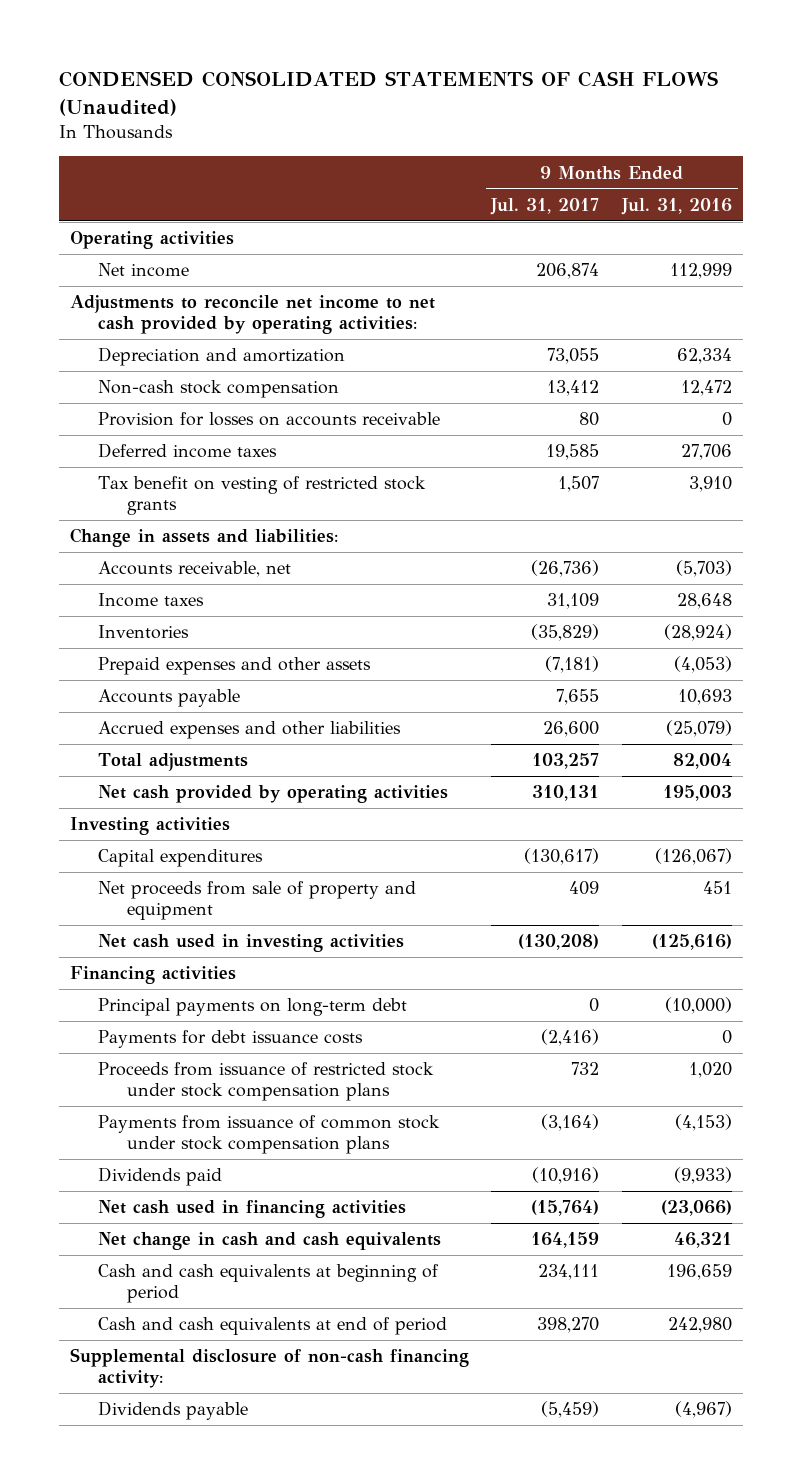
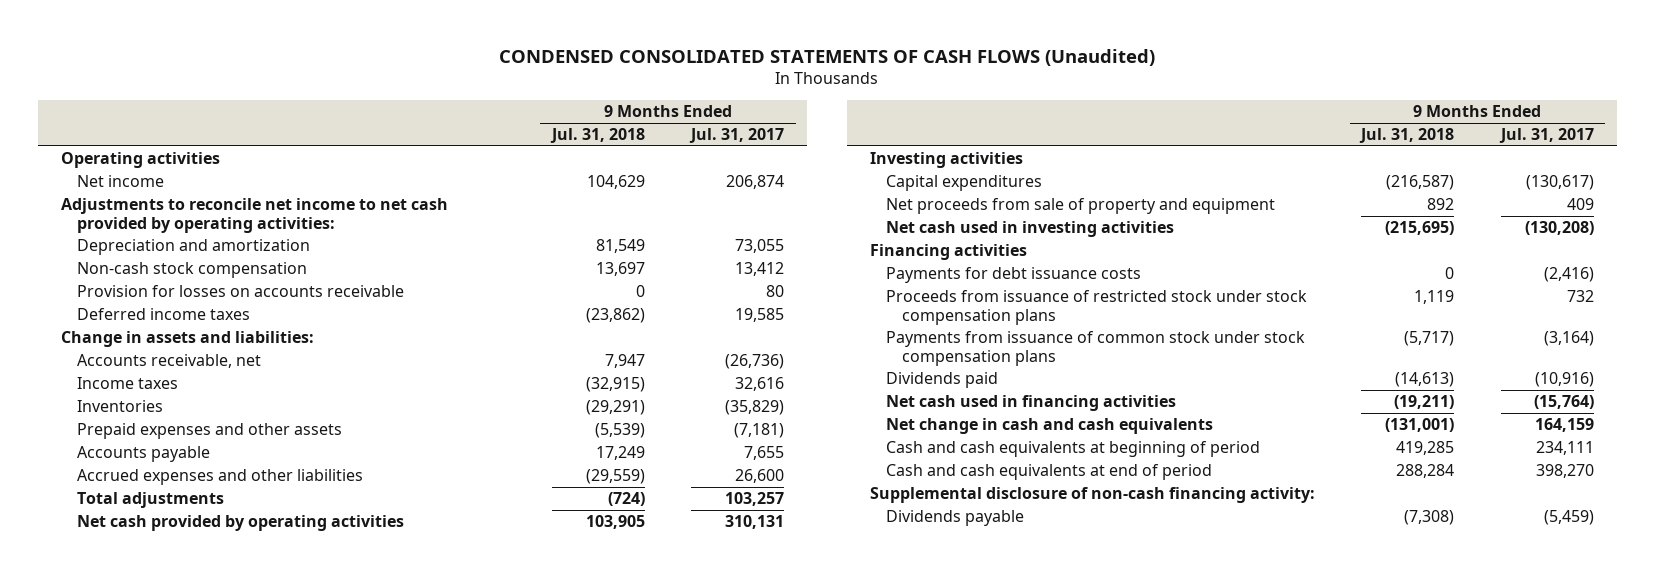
- | 9 Months Ended Jul. 31, 2017 | 9 Months Ended Jul. 31, 2016
+ | 9 Months Ended Jul. 31, 2018 | 9 Months Ended Jul. 31, 2017
- Tax benefit on vesting of restricted stock grants | 1,507 | 3,910
- Income taxes | 31,109 | 28,648
+ Income taxes | (32,915) | 32,616
- Principal payments on long-term debt | 0 | (10,000)

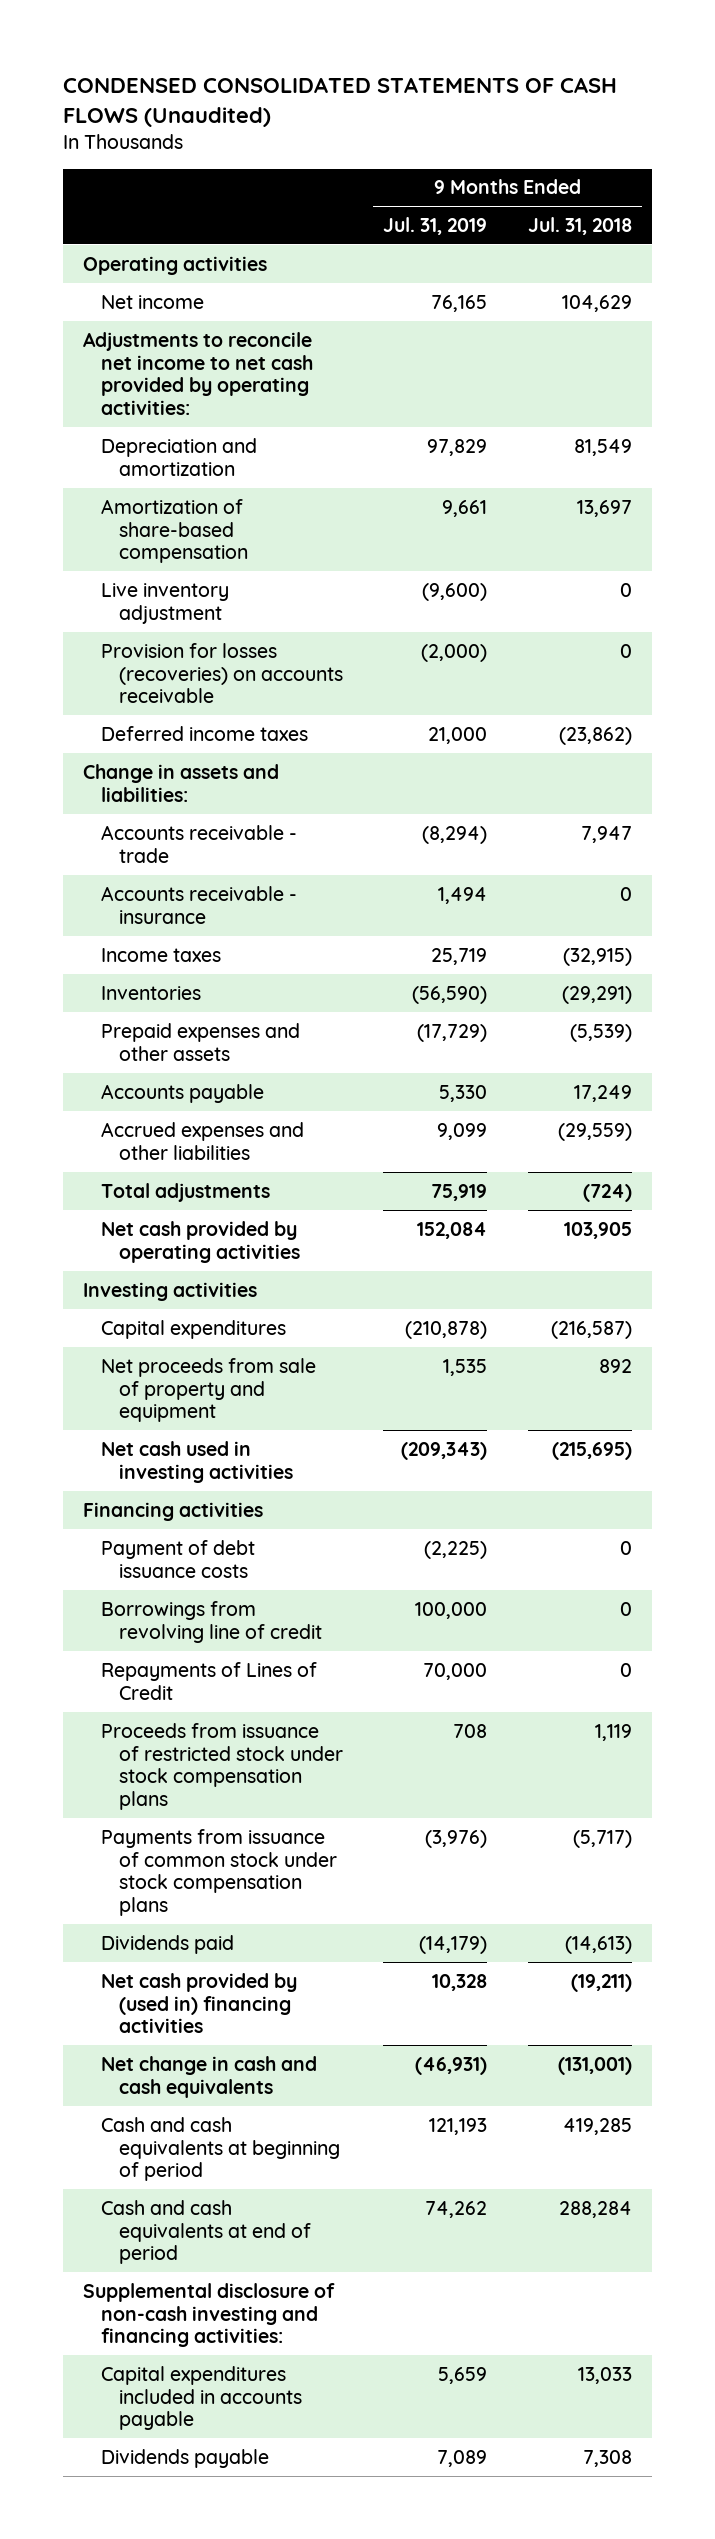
- | 9 Months Ended Jul. 31, 2018 | 9 Months Ended Jul. 31, 2017
+ | 9 Months Ended Jul. 31, 2019 | 9 Months Ended Jul. 31, 2018
- Non-cash stock compensation | 13,697 | 13,412
- Provision for losses on accounts receivable | 0 | 80
+ Amortization of share-based compensation | 9,661 | 13,697
+ Live inventory adjustment | (9,600) | 0
+ Provision for losses (recoveries) on accounts receivable | (2,000) | 0
- Accounts receivable, net | 7,947 | (26,736)
+ Accounts receivable - trade | (8,294) | 7,947
+ Accounts receivable - insurance | 1,494 | 0
- Payments for debt issuance costs | 0 | (2,416)
+ Payment of debt issuance costs | (2,225) | 0
+ Borrowings from revolving line of credit | 100,000 | 0
+ Repayments of Lines of Credit | 70,000 | 0
- Net cash used in financing activities | (19,211) | (15,764)
+ Net cash provided by (used in) financing activities | 10,328 | (19,211)
- Supplemental disclosure of non-cash financing activity:
- Dividends payable | (7,308) | (5,459)
+ Supplemental disclosure of non-cash investing and financing activities:
+ Capital expenditures included in accounts payable | 5,659 | 13,033
+ Dividends payable | 7,089 | 7,308

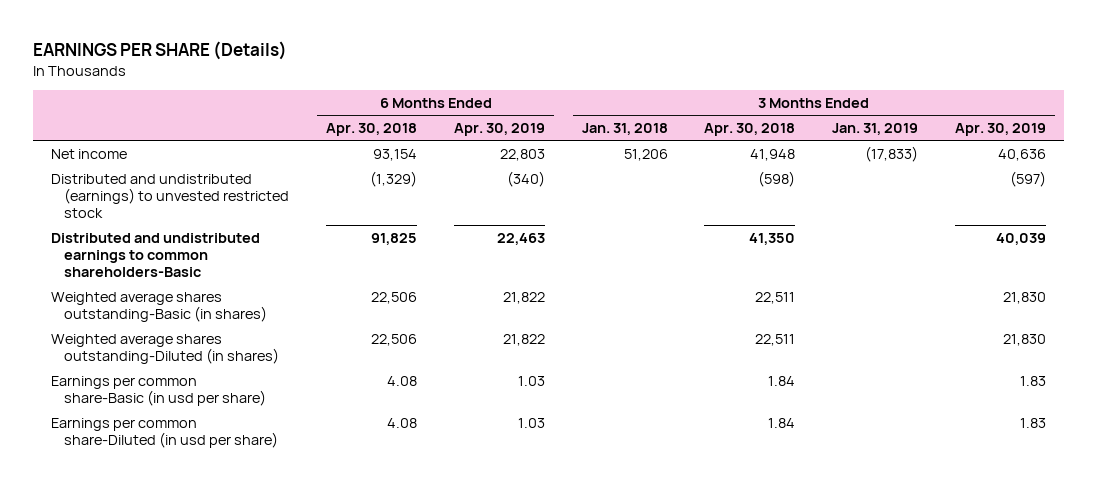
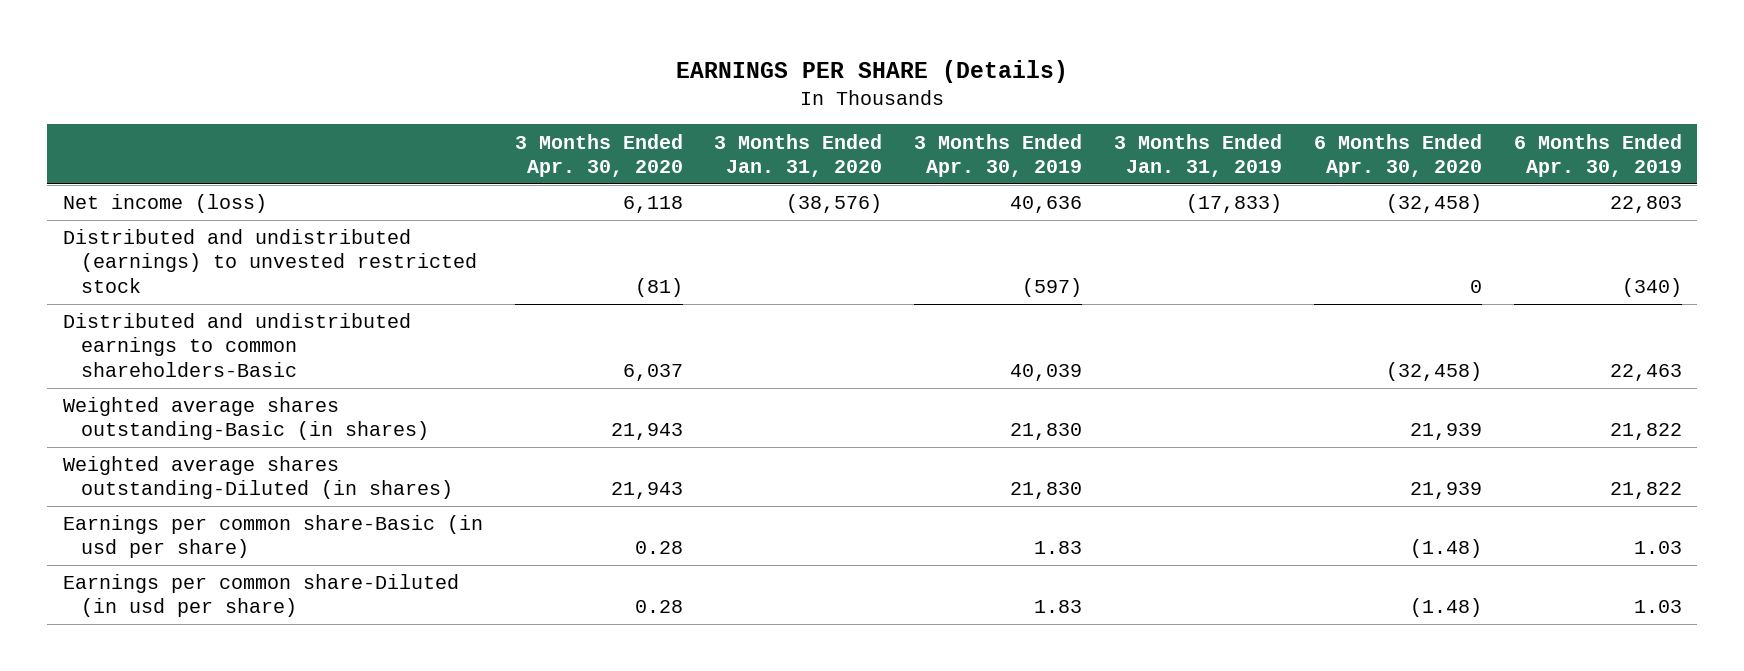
- | 6 Months Ended Apr. 30, 2018 | 6 Months Ended Apr. 30, 2019 | 3 Months Ended Jan. 31, 2018 | 3 Months Ended Apr. 30, 2018 | 3 Months Ended Jan. 31, 2019 | 3 Months Ended Apr. 30, 2019
+ | 3 Months Ended Apr. 30, 2020 | 3 Months Ended Jan. 31, 2020 | 3 Months Ended Apr. 30, 2019 | 3 Months Ended Jan. 31, 2019 | 6 Months Ended Apr. 30, 2020 | 6 Months Ended Apr. 30, 2019
- Net income | 93,154 | 22,803 | 51,206 | 41,948 | (17,833) | 40,636
+ Net income (loss) | 6,118 | (38,576) | 40,636 | (17,833) | (32,458) | 22,803

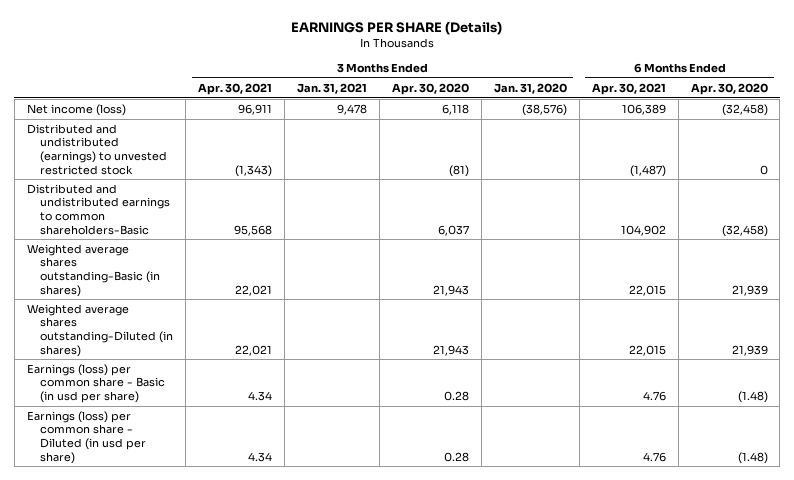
- | 3 Months Ended Apr. 30, 2020 | 3 Months Ended Jan. 31, 2020 | 3 Months Ended Apr. 30, 2019 | 3 Months Ended Jan. 31, 2019 | 6 Months Ended Apr. 30, 2020 | 6 Months Ended Apr. 30, 2019
+ | 3 Months Ended Apr. 30, 2021 | 3 Months Ended Jan. 31, 2021 | 3 Months Ended Apr. 30, 2020 | 3 Months Ended Jan. 31, 2020 | 6 Months Ended Apr. 30, 2021 | 6 Months Ended Apr. 30, 2020
- Earnings per common share-Basic (in usd per share) | 0.28 | | 1.83 | | (1.48) | 1.03
- Earnings per common share-Diluted (in usd per share) | 0.28 | | 1.83 | | (1.48) | 1.03
+ Earnings (loss) per common share - Basic (in usd per share) | 4.34 | | 0.28 | | 4.76 | (1.48)
+ Earnings (loss) per common share - Diluted (in usd per share) | 4.34 | | 0.28 | | 4.76 | (1.48)

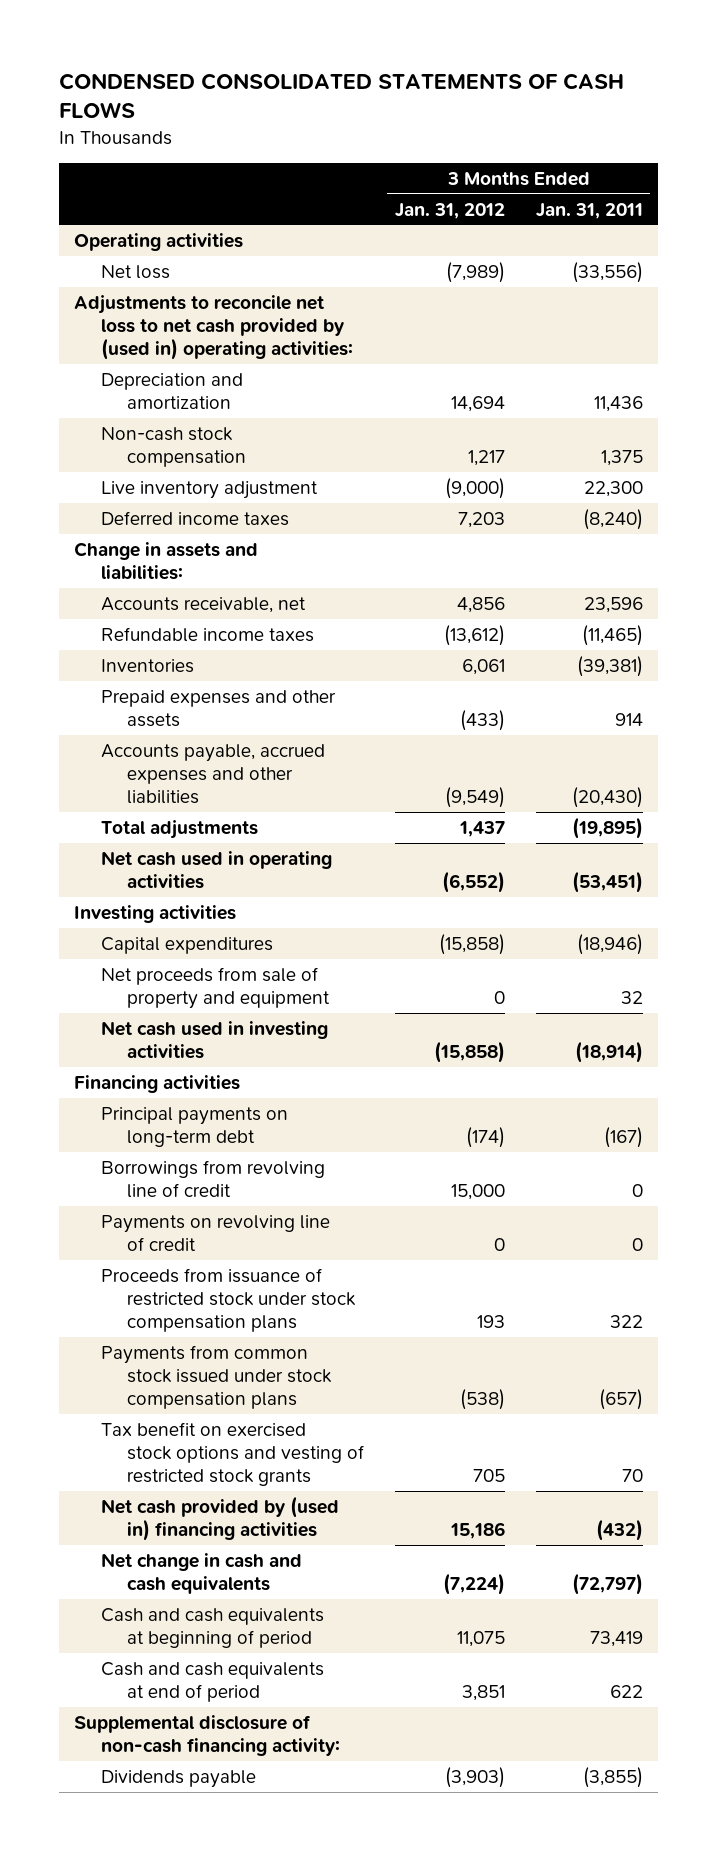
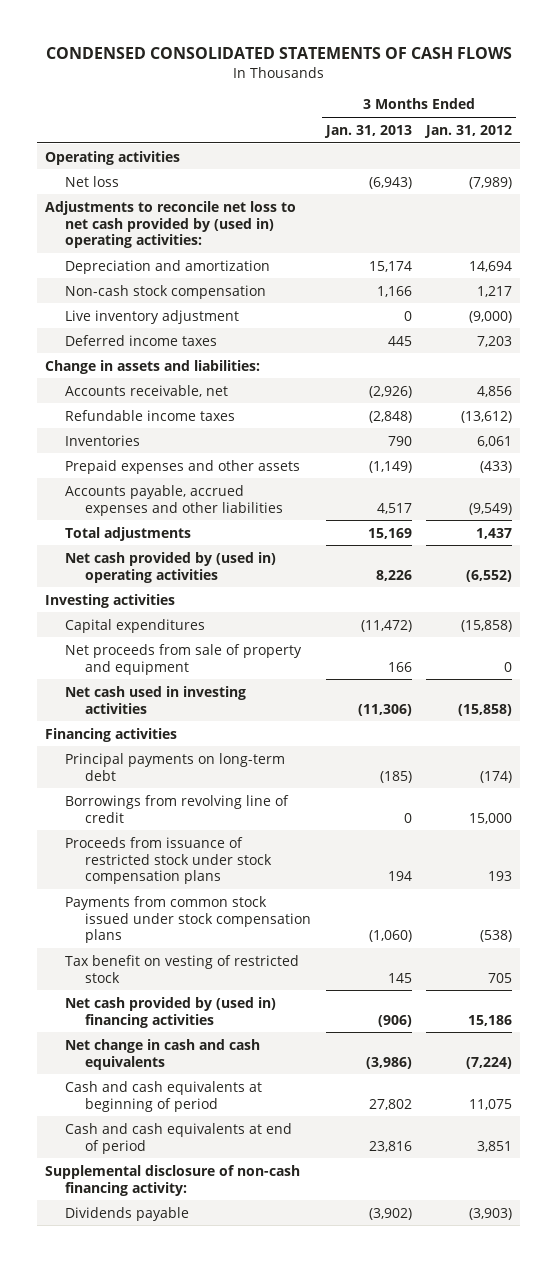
- | 3 Months Ended Jan. 31, 2012 | 3 Months Ended Jan. 31, 2011
+ | 3 Months Ended Jan. 31, 2013 | 3 Months Ended Jan. 31, 2012
- Net cash used in operating activities | (6,552) | (53,451)
+ Net cash provided by (used in) operating activities | 8,226 | (6,552)
- Payments on revolving line of credit | 0 | 0
- Tax benefit on exercised stock options and vesting of restricted stock grants | 705 | 70
+ Tax benefit on vesting of restricted stock | 145 | 705

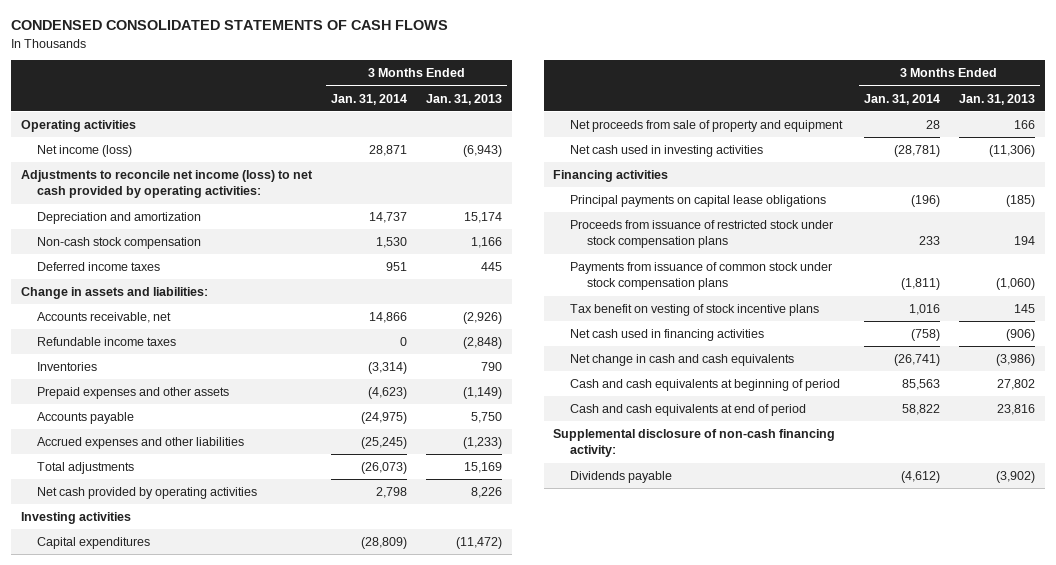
- | 3 Months Ended Jan. 31, 2013 | 3 Months Ended Jan. 31, 2012
+ | 3 Months Ended Jan. 31, 2014 | 3 Months Ended Jan. 31, 2013
- Net loss | (6,943) | (7,989)
- Adjustments to reconcile net loss to net cash provided by (used in) operating activities:
+ Net income (loss) | 28,871 | (6,943)
+ Adjustments to reconcile net income (loss) to net cash provided by operating activities:
- Live inventory adjustment | 0 | (9,000)
- Accounts payable, accrued expenses and other liabilities | 4,517 | (9,549)
+ Accounts payable | (24,975) | 5,750
+ Accrued expenses and other liabilities | (25,245) | (1,233)
- Net cash provided by (used in) operating activities | 8,226 | (6,552)
+ Net cash provided by operating activities | 2,798 | 8,226
- Principal payments on long-term debt | (185) | (174)
- Borrowings from revolving line of credit | 0 | 15,000
+ Principal payments on capital lease obligations | (196) | (185)
- Payments from common stock issued under stock compensation plans | (1,060) | (538)
- Tax benefit on vesting of restricted stock | 145 | 705
- Net cash provided by (used in) financing activities | (906) | 15,186
+ Payments from issuance of common stock under stock compensation plans | (1,811) | (1,060)
+ Tax benefit on vesting of stock incentive plans | 1,016 | 145
+ Net cash used in financing activities | (758) | (906)

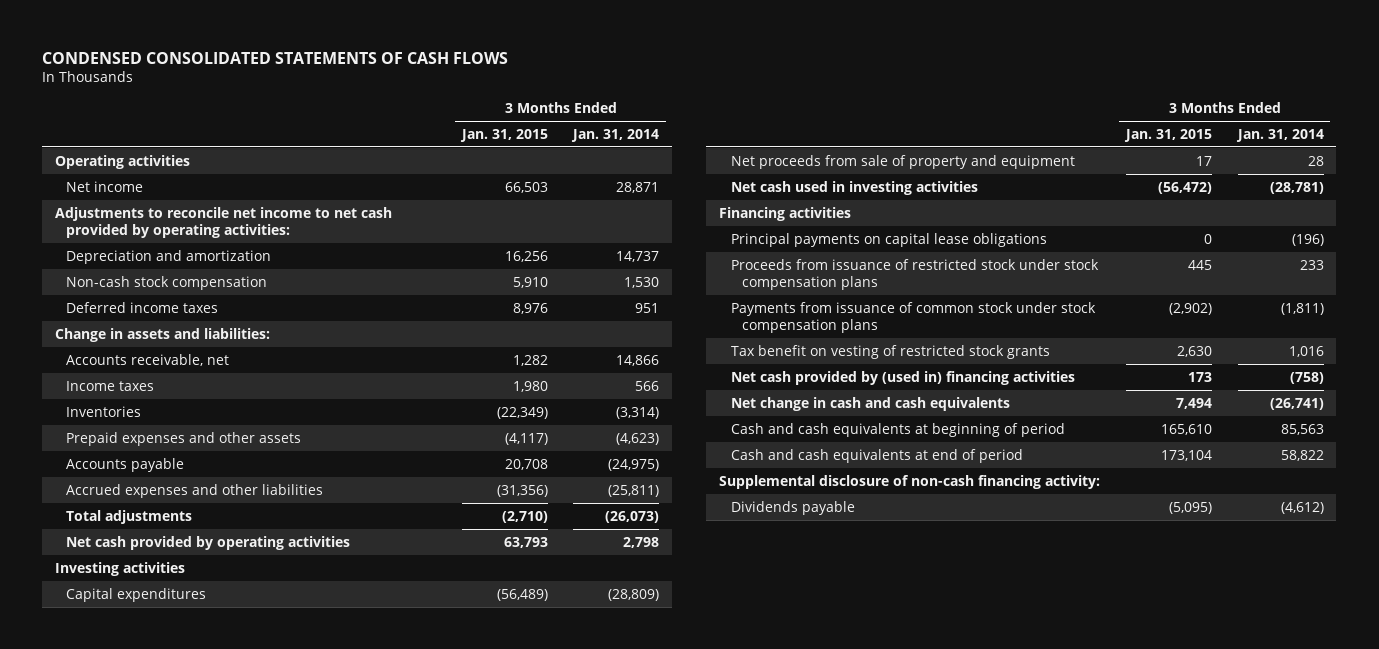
- | 3 Months Ended Jan. 31, 2014 | 3 Months Ended Jan. 31, 2013
+ | 3 Months Ended Jan. 31, 2015 | 3 Months Ended Jan. 31, 2014
- Net income (loss) | 28,871 | (6,943)
- Adjustments to reconcile net income (loss) to net cash provided by operating activities:
+ Net income | 66,503 | 28,871
+ Adjustments to reconcile net income to net cash provided by operating activities:
- Refundable income taxes | 0 | (2,848)
+ Income taxes | 1,980 | 566
- Accrued expenses and other liabilities | (25,245) | (1,233)
+ Accrued expenses and other liabilities | (31,356) | (25,811)
- Tax benefit on vesting of stock incentive plans | 1,016 | 145
- Net cash used in financing activities | (758) | (906)
+ Tax benefit on vesting of restricted stock grants | 2,630 | 1,016
+ Net cash provided by (used in) financing activities | 173 | (758)

